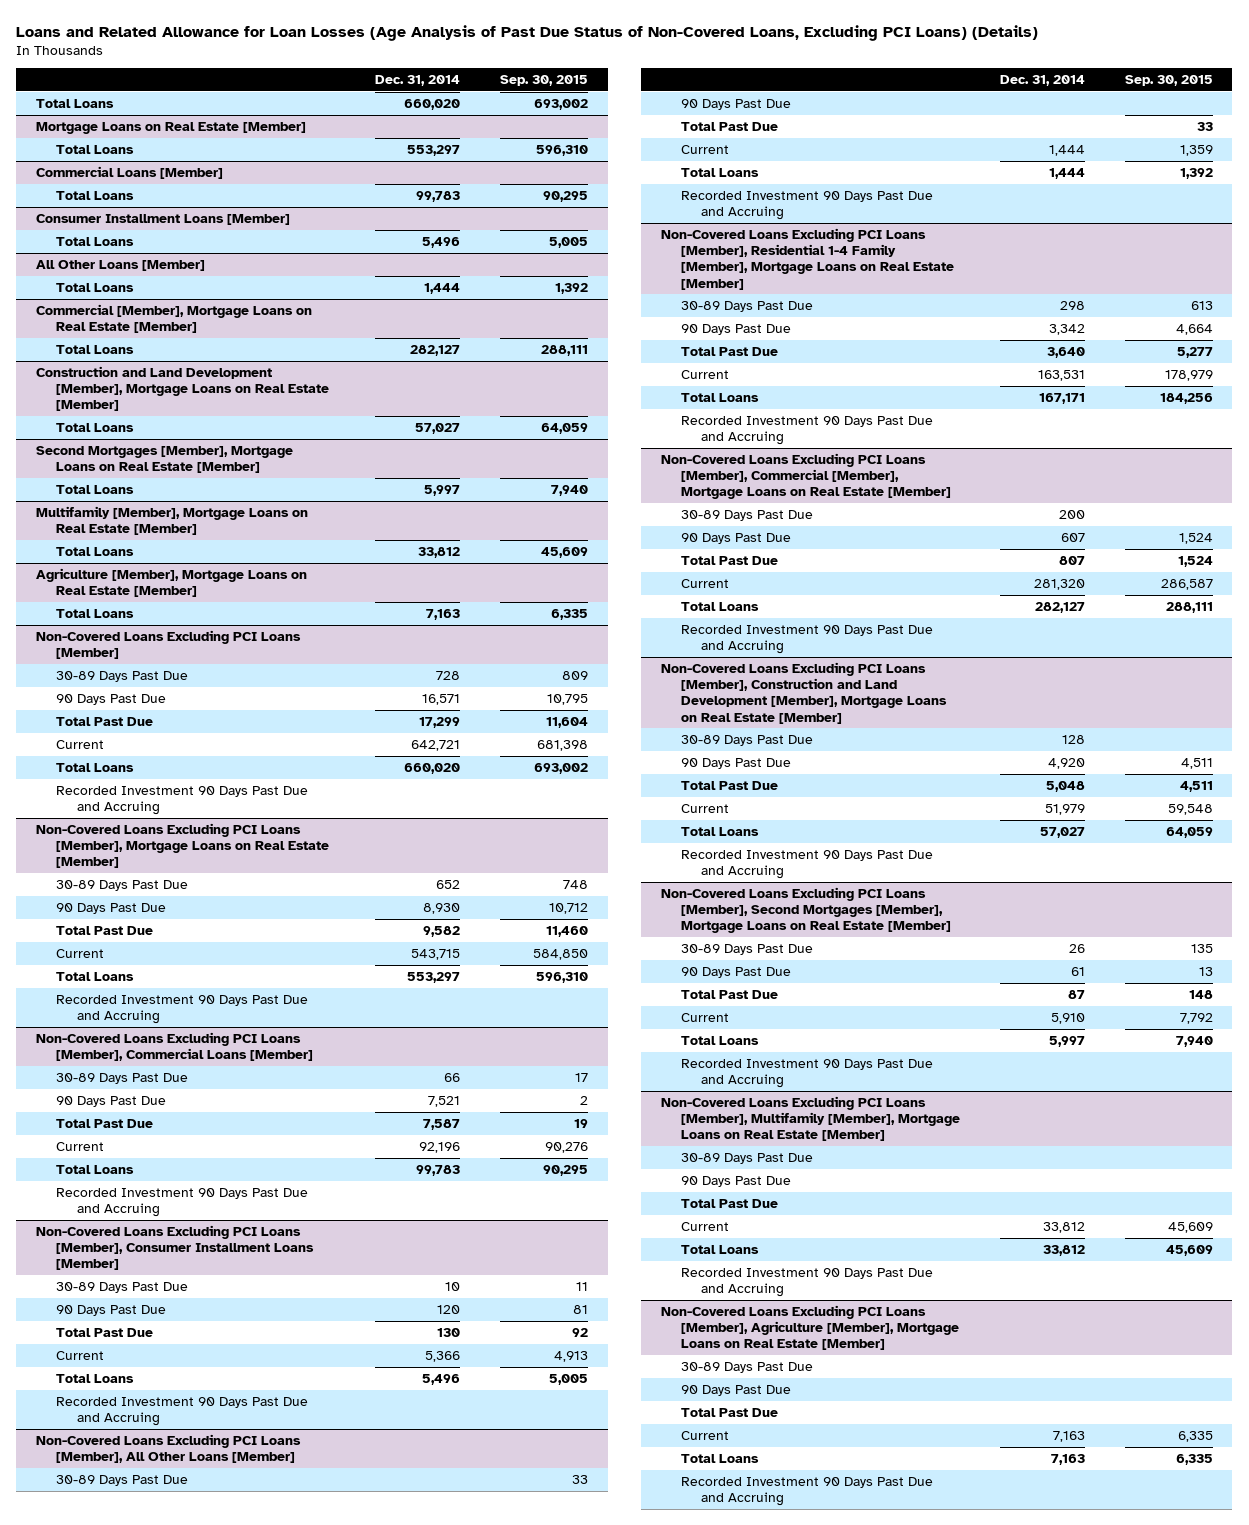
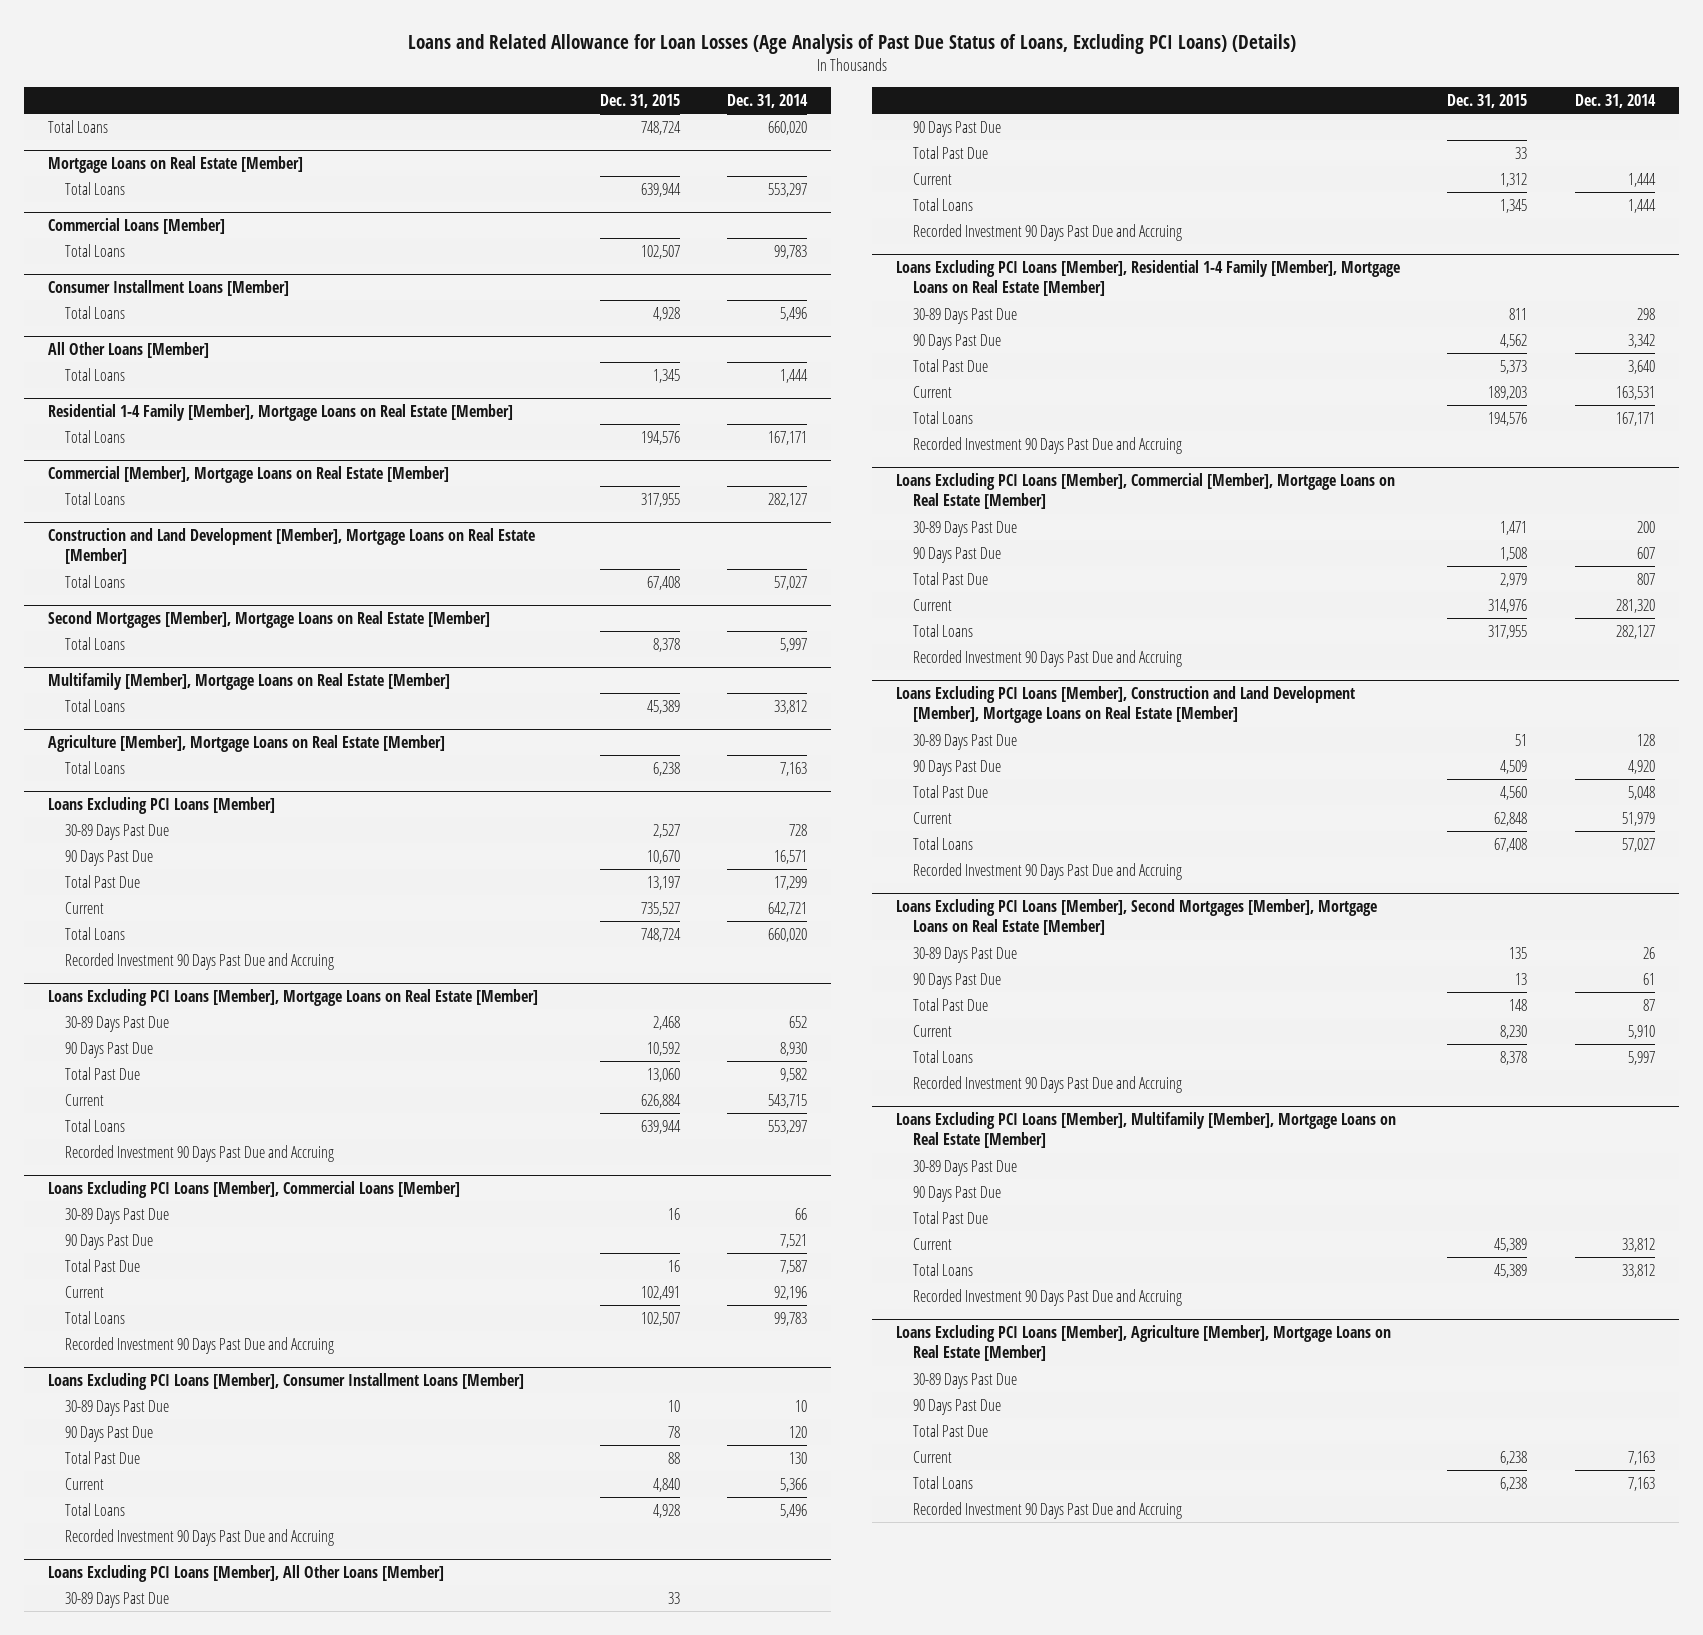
- Loans and Related Allowance for Loan Losses (Age Analysis of Past Due Status of Non-Covered Loans, Excluding PCI Loans) (Details)
+ Loans and Related Allowance for Loan Losses (Age Analysis of Past Due Status of Loans, Excluding PCI Loans) (Details)
- | Dec. 31, 2014 | Sep. 30, 2015
+ | Dec. 31, 2015 | Dec. 31, 2014
+ Residential 1-4 Family [Member], Mortgage Loans on Real Estate [Member]
+ Total Loans | 194,576 | 167,171
- Non-Covered Loans Excluding PCI Loans [Member]
+ Loans Excluding PCI Loans [Member]
- Non-Covered Loans Excluding PCI Loans [Member], Mortgage Loans on Real Estate [Member]
+ Loans Excluding PCI Loans [Member], Mortgage Loans on Real Estate [Member]
- Non-Covered Loans Excluding PCI Loans [Member], Commercial Loans [Member]
+ Loans Excluding PCI Loans [Member], Commercial Loans [Member]
- Non-Covered Loans Excluding PCI Loans [Member], Consumer Installment Loans [Member]
+ Loans Excluding PCI Loans [Member], Consumer Installment Loans [Member]
- Non-Covered Loans Excluding PCI Loans [Member], All Other Loans [Member]
+ Loans Excluding PCI Loans [Member], All Other Loans [Member]
- Non-Covered Loans Excluding PCI Loans [Member], Residential 1-4 Family [Member], Mortgage Loans on Real Estate [Member]
+ Loans Excluding PCI Loans [Member], Residential 1-4 Family [Member], Mortgage Loans on Real Estate [Member]
- Non-Covered Loans Excluding PCI Loans [Member], Commercial [Member], Mortgage Loans on Real Estate [Member]
+ Loans Excluding PCI Loans [Member], Commercial [Member], Mortgage Loans on Real Estate [Member]
- Non-Covered Loans Excluding PCI Loans [Member], Construction and Land Development [Member], Mortgage Loans on Real Estate [Member]
+ Loans Excluding PCI Loans [Member], Construction and Land Development [Member], Mortgage Loans on Real Estate [Member]
- Non-Covered Loans Excluding PCI Loans [Member], Second Mortgages [Member], Mortgage Loans on Real Estate [Member]
+ Loans Excluding PCI Loans [Member], Second Mortgages [Member], Mortgage Loans on Real Estate [Member]
- Non-Covered Loans Excluding PCI Loans [Member], Multifamily [Member], Mortgage Loans on Real Estate [Member]
+ Loans Excluding PCI Loans [Member], Multifamily [Member], Mortgage Loans on Real Estate [Member]
- Non-Covered Loans Excluding PCI Loans [Member], Agriculture [Member], Mortgage Loans on Real Estate [Member]
+ Loans Excluding PCI Loans [Member], Agriculture [Member], Mortgage Loans on Real Estate [Member]

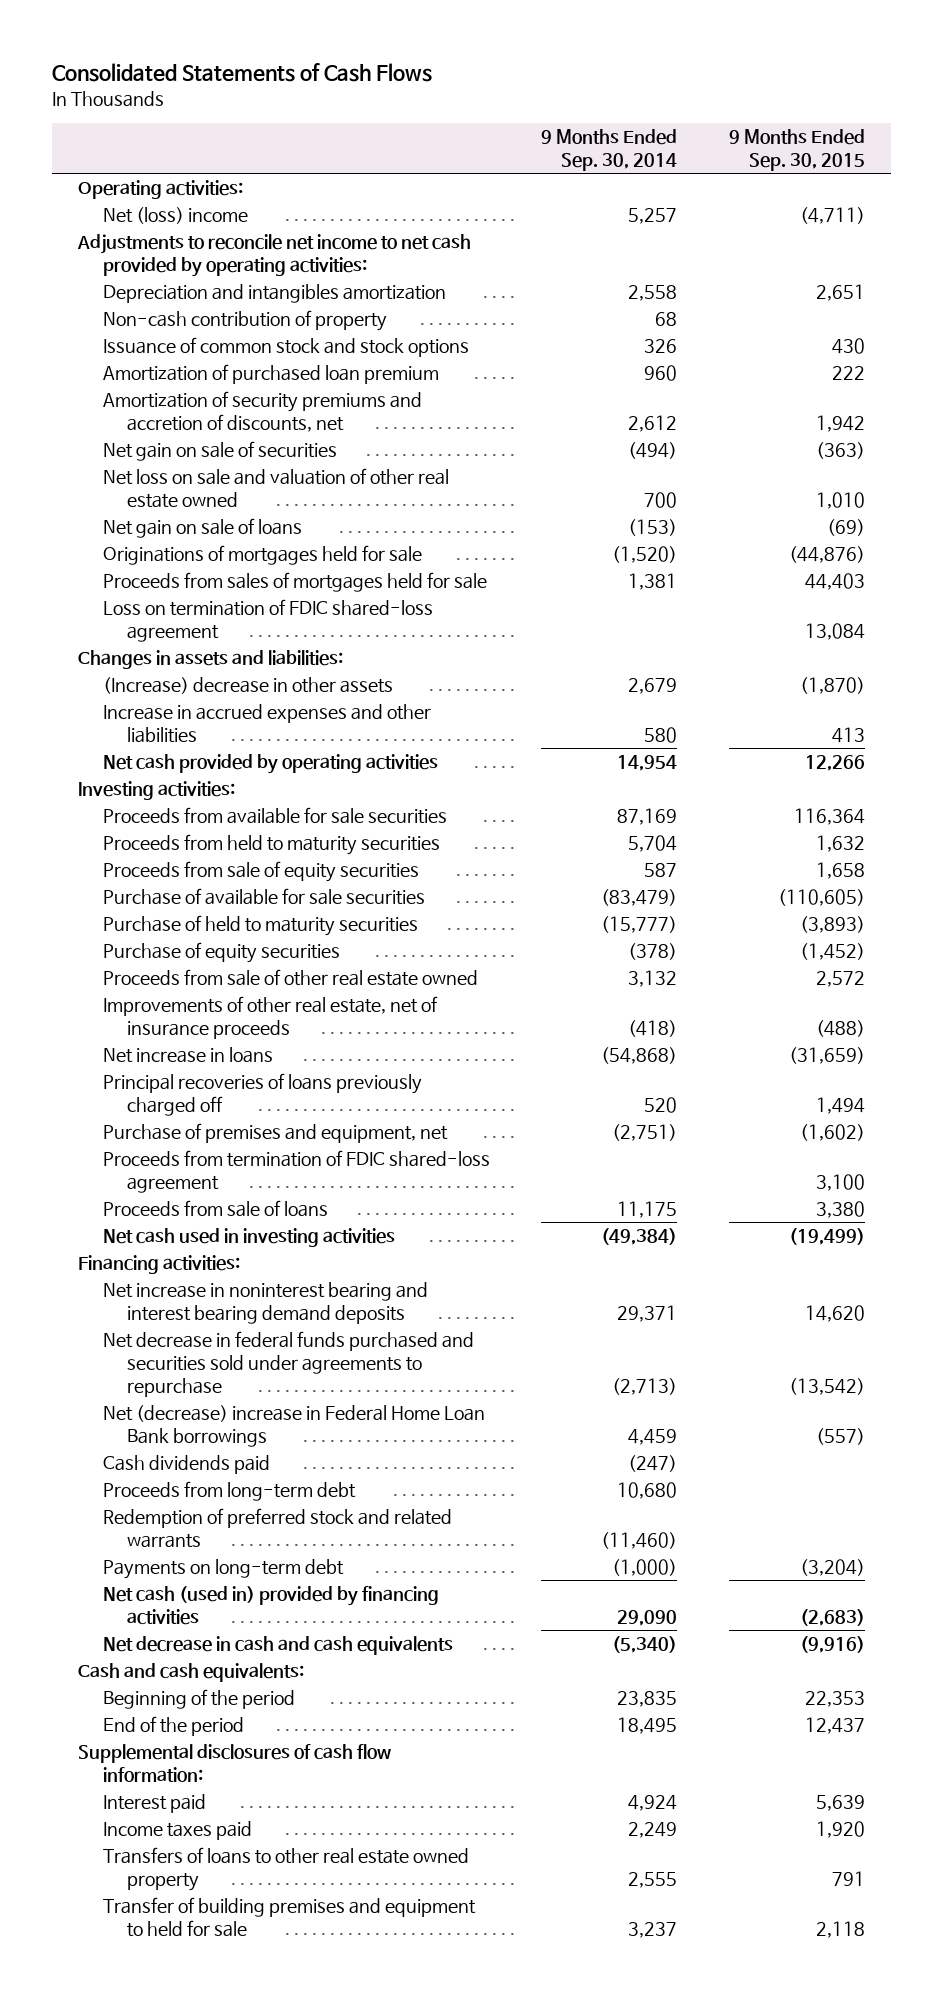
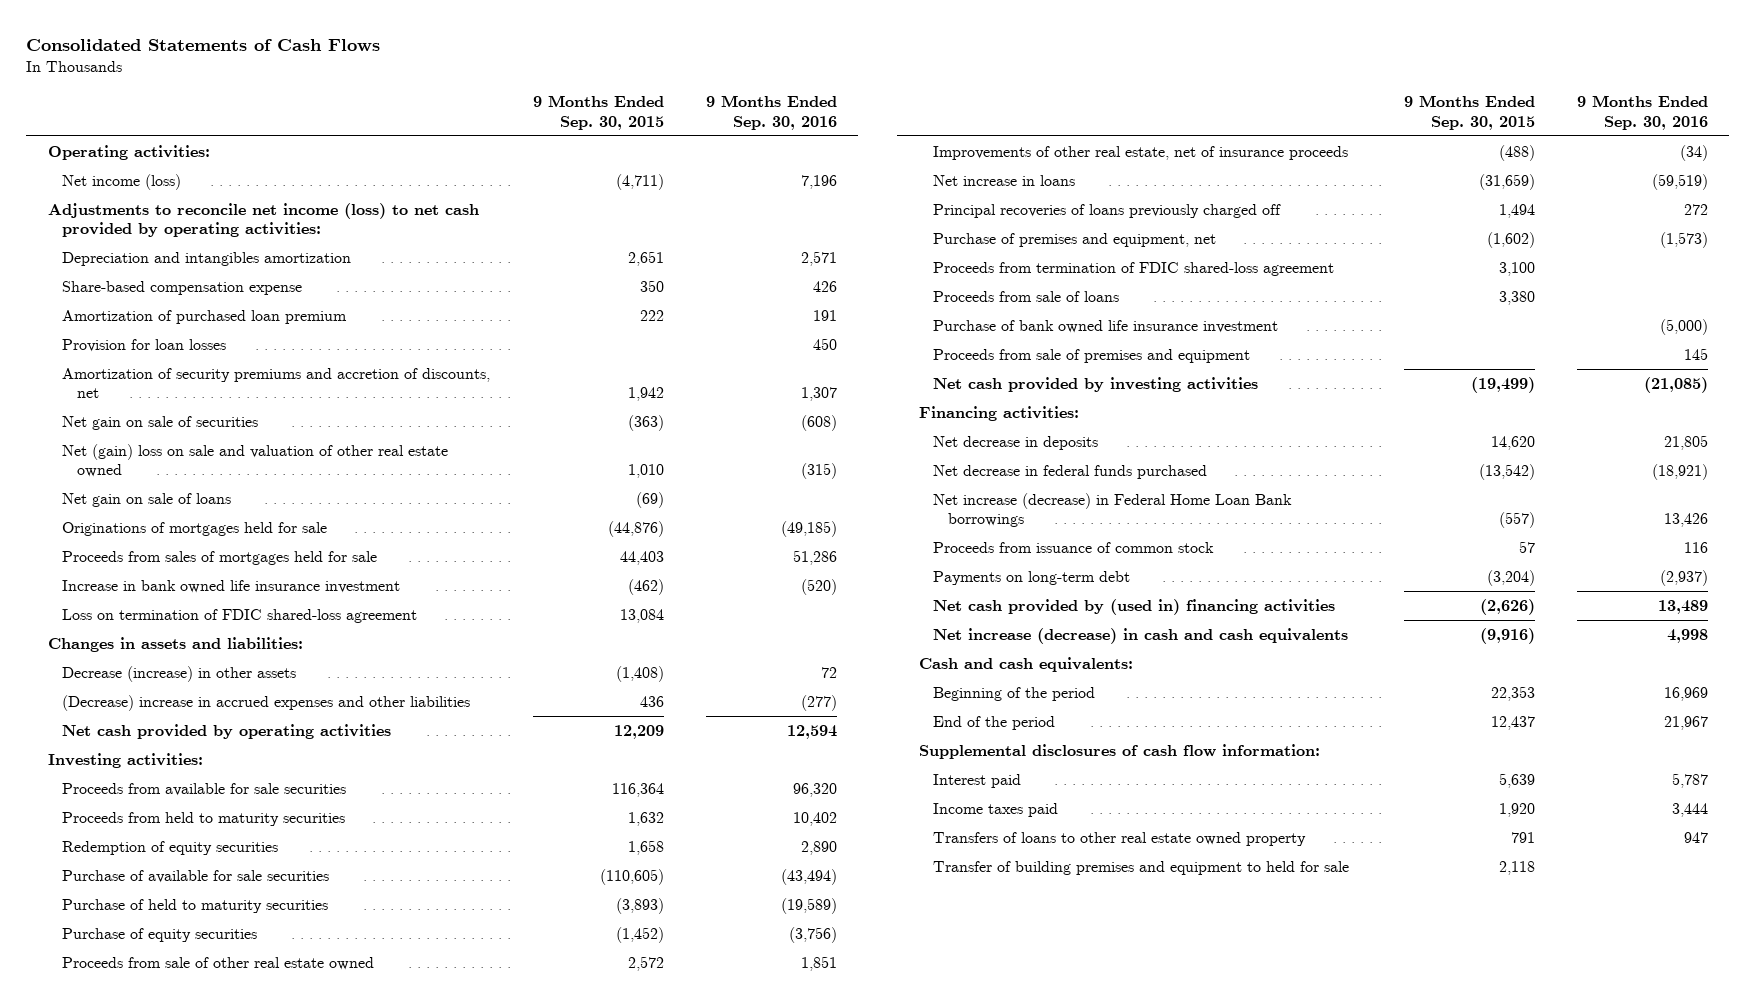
- | 9 Months Ended Sep. 30, 2014 | 9 Months Ended Sep. 30, 2015
+ | 9 Months Ended Sep. 30, 2015 | 9 Months Ended Sep. 30, 2016
- Net (loss) income | 5,257 | (4,711)
- Adjustments to reconcile net income to net cash provided by operating activities:
+ Net income (loss) | (4,711) | 7,196
+ Adjustments to reconcile net income (loss) to net cash provided by operating activities:
- Non-cash contribution of property | 68 |
- Issuance of common stock and stock options | 326 | 430
+ Share-based compensation expense | 350 | 426
+ Provision for loan losses | | 450
- Net loss on sale and valuation of other real estate owned | 700 | 1,010
+ Net (gain) loss on sale and valuation of other real estate owned | 1,010 | (315)
+ Increase in bank owned life insurance investment | (462) | (520)
- (Increase) decrease in other assets | 2,679 | (1,870)
- Increase in accrued expenses and other liabilities | 580 | 413
- Net cash provided by operating activities | 14,954 | 12,266
+ Decrease (increase) in other assets | (1,408) | 72
+ (Decrease) increase in accrued expenses and other liabilities | 436 | (277)
+ Net cash provided by operating activities | 12,209 | 12,594
- Proceeds from sale of equity securities | 587 | 1,658
+ Redemption of equity securities | 1,658 | 2,890
- Net cash used in investing activities | (49,384) | (19,499)
+ Purchase of bank owned life insurance investment | | (5,000)
+ Proceeds from sale of premises and equipment | | 145
+ Net cash provided by investing activities | (19,499) | (21,085)
- Net increase in noninterest bearing and interest bearing demand deposits | 29,371 | 14,620
- Net decrease in federal funds purchased and securities sold under agreements to repurchase | (2,713) | (13,542)
- Net (decrease) increase in Federal Home Loan Bank borrowings | 4,459 | (557)
- Cash dividends paid | (247) |
- Proceeds from long-term debt | 10,680 |
- Redemption of preferred stock and related warrants | (11,460) |
+ Net decrease in deposits | 14,620 | 21,805
+ Net decrease in federal funds purchased | (13,542) | (18,921)
+ Net increase (decrease) in Federal Home Loan Bank borrowings | (557) | 13,426
+ Proceeds from issuance of common stock | 57 | 116
- Net cash (used in) provided by financing activities | 29,090 | (2,683)
- Net decrease in cash and cash equivalents | (5,340) | (9,916)
+ Net cash provided by (used in) financing activities | (2,626) | 13,489
+ Net increase (decrease) in cash and cash equivalents | (9,916) | 4,998

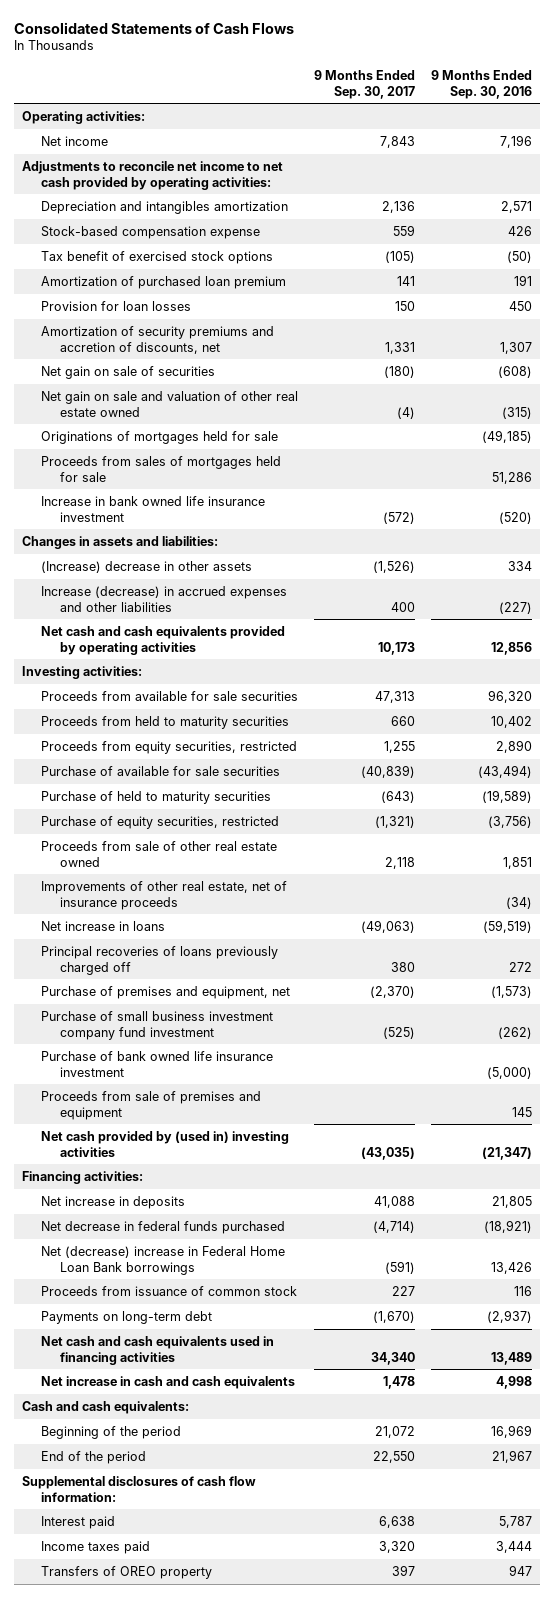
- | 9 Months Ended Sep. 30, 2015 | 9 Months Ended Sep. 30, 2016
+ | 9 Months Ended Sep. 30, 2017 | 9 Months Ended Sep. 30, 2016
- Net income (loss) | (4,711) | 7,196
- Adjustments to reconcile net income (loss) to net cash provided by operating activities:
+ Net income | 7,843 | 7,196
+ Adjustments to reconcile net income to net cash provided by operating activities:
- Share-based compensation expense | 350 | 426
+ Stock-based compensation expense | 559 | 426
+ Tax benefit of exercised stock options | (105) | (50)
- Net (gain) loss on sale and valuation of other real estate owned | 1,010 | (315)
- Net gain on sale of loans | (69) |
+ Net gain on sale and valuation of other real estate owned | (4) | (315)
- Loss on termination of FDIC shared-loss agreement | 13,084 |
- Decrease (increase) in other assets | (1,408) | 72
- (Decrease) increase in accrued expenses and other liabilities | 436 | (277)
- Net cash provided by operating activities | 12,209 | 12,594
+ (Increase) decrease in other assets | (1,526) | 334
+ Increase (decrease) in accrued expenses and other liabilities | 400 | (227)
+ Net cash and cash equivalents provided by operating activities | 10,173 | 12,856
- Redemption of equity securities | 1,658 | 2,890
+ Proceeds from equity securities, restricted | 1,255 | 2,890
- Purchase of equity securities | (1,452) | (3,756)
+ Purchase of equity securities, restricted | (1,321) | (3,756)
- Proceeds from termination of FDIC shared-loss agreement | 3,100 |
- Proceeds from sale of loans | 3,380 |
+ Purchase of small business investment company fund investment | (525) | (262)
- Net cash provided by investing activities | (19,499) | (21,085)
+ Net cash provided by (used in) investing activities | (43,035) | (21,347)
- Net decrease in deposits | 14,620 | 21,805
+ Net increase in deposits | 41,088 | 21,805
- Net increase (decrease) in Federal Home Loan Bank borrowings | (557) | 13,426
+ Net (decrease) increase in Federal Home Loan Bank borrowings | (591) | 13,426
- Net cash provided by (used in) financing activities | (2,626) | 13,489
- Net increase (decrease) in cash and cash equivalents | (9,916) | 4,998
+ Net cash and cash equivalents used in financing activities | 34,340 | 13,489
+ Net increase in cash and cash equivalents | 1,478 | 4,998
- Transfers of loans to other real estate owned property | 791 | 947
- Transfer of building premises and equipment to held for sale | 2,118 |
+ Transfers of OREO property | 397 | 947

